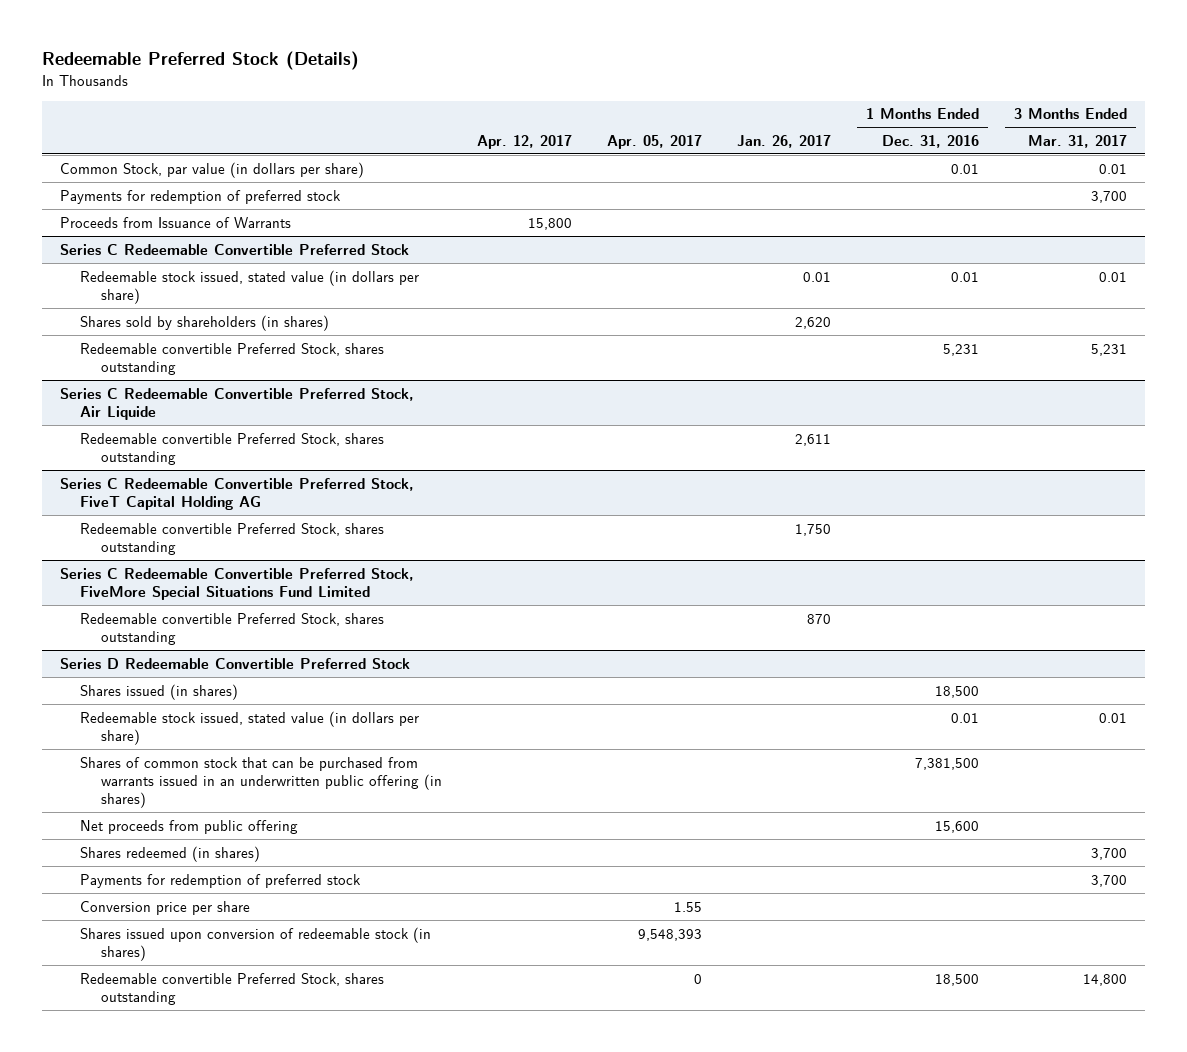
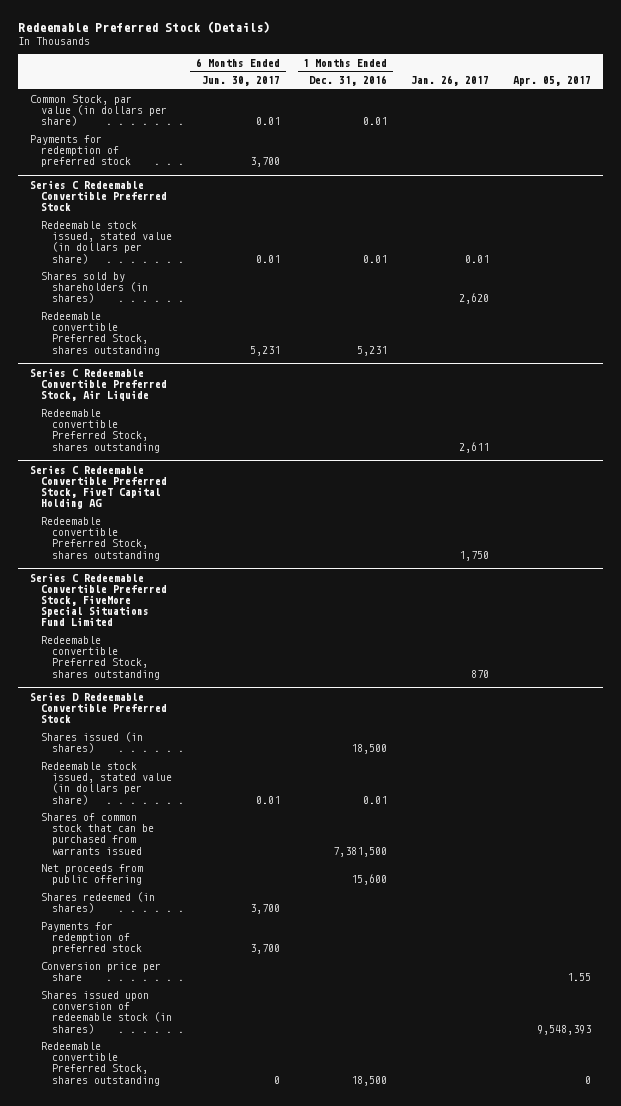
- | Apr. 12, 2017 | Apr. 05, 2017 | Jan. 26, 2017 | 1 Months Ended Dec. 31, 2016 | 3 Months Ended Mar. 31, 2017
+ | 6 Months Ended Jun. 30, 2017 | 1 Months Ended Dec. 31, 2016 | Jan. 26, 2017 | Apr. 05, 2017
- Proceeds from Issuance of Warrants | 15,800 | | | |
@ Series D Redeemable Convertible Preferred Stock
- Shares of common stock that can be purchased from warrants issued in an underwritten public offering (in shares) | | | | 7,381,500 |
+ Shares of common stock that can be purchased from warrants issued | | 7,381,500 | |

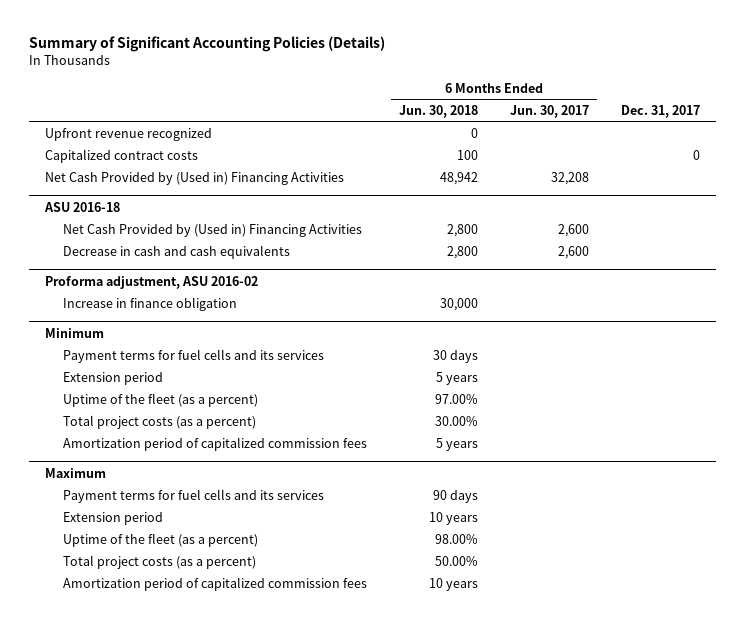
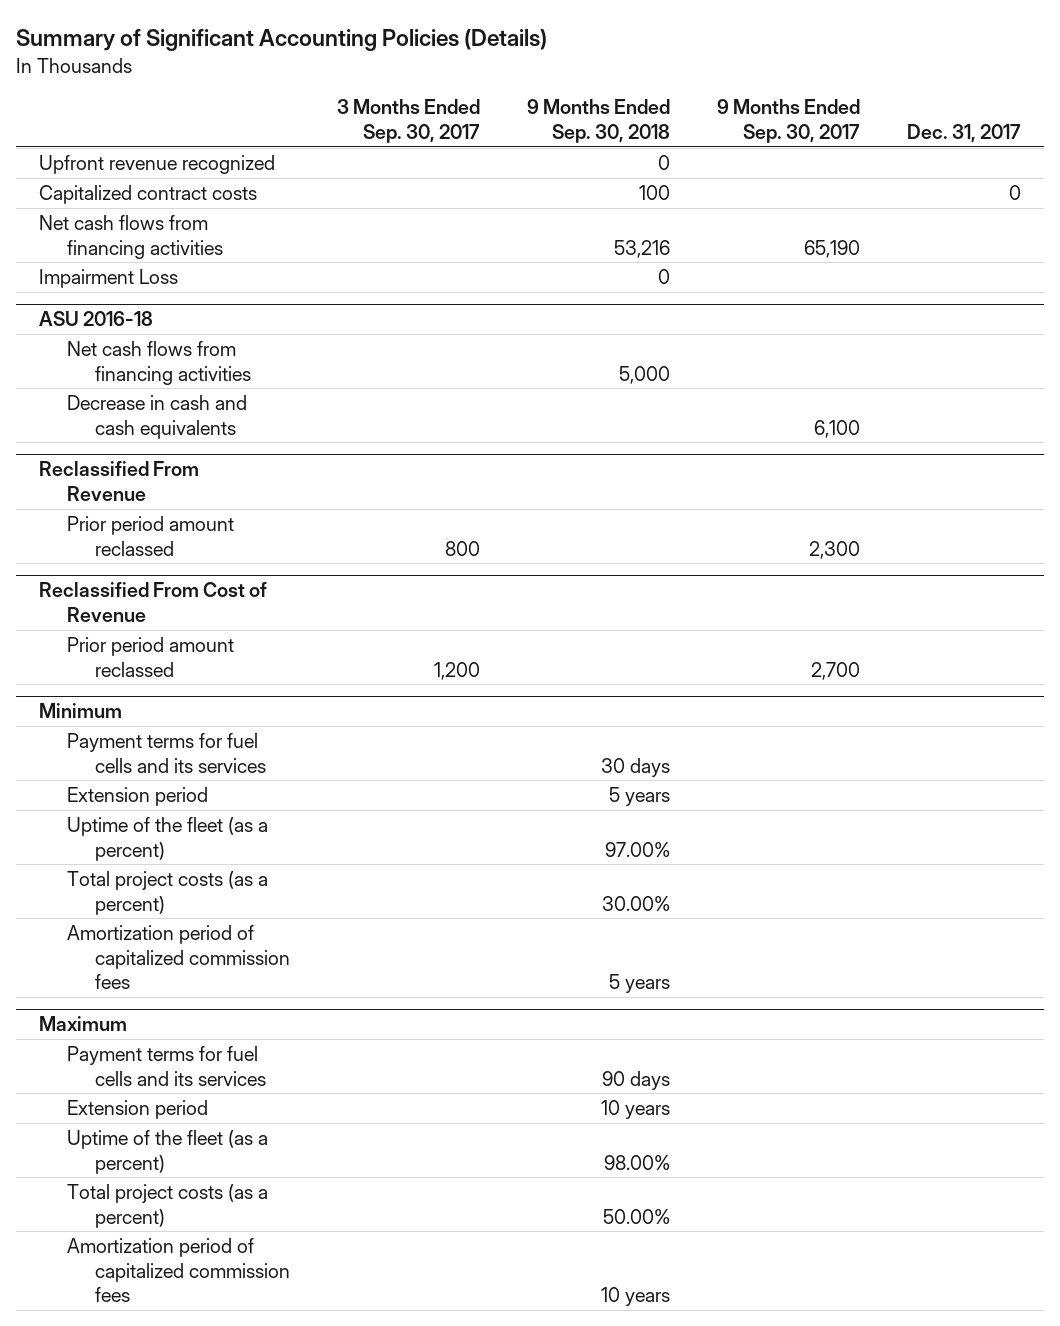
- | 6 Months Ended Jun. 30, 2018 | 6 Months Ended Jun. 30, 2017 | Dec. 31, 2017
+ | 3 Months Ended Sep. 30, 2017 | 9 Months Ended Sep. 30, 2018 | 9 Months Ended Sep. 30, 2017 | Dec. 31, 2017
- Net Cash Provided by (Used in) Financing Activities | 48,942 | 32,208 |
+ Net cash flows from financing activities | | 53,216 | 65,190 |
+ Impairment Loss | | 0 | |
@ ASU 2016-18
- Net Cash Provided by (Used in) Financing Activities | 2,800 | 2,600 |
+ Net cash flows from financing activities | | 5,000 | |
- Proforma adjustment, ASU 2016-02
- Increase in finance obligation | 30,000 | |
+ Reclassified From Revenue
+ Prior period amount reclassed | 800 | | 2,300 |
+ Reclassified From Cost of Revenue
+ Prior period amount reclassed | 1,200 | | 2,700 |

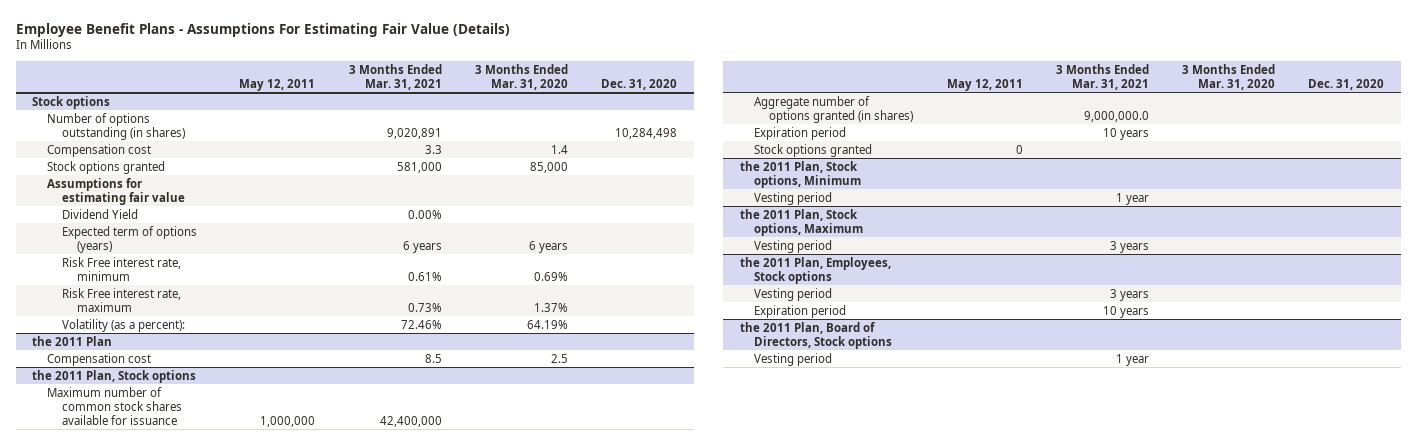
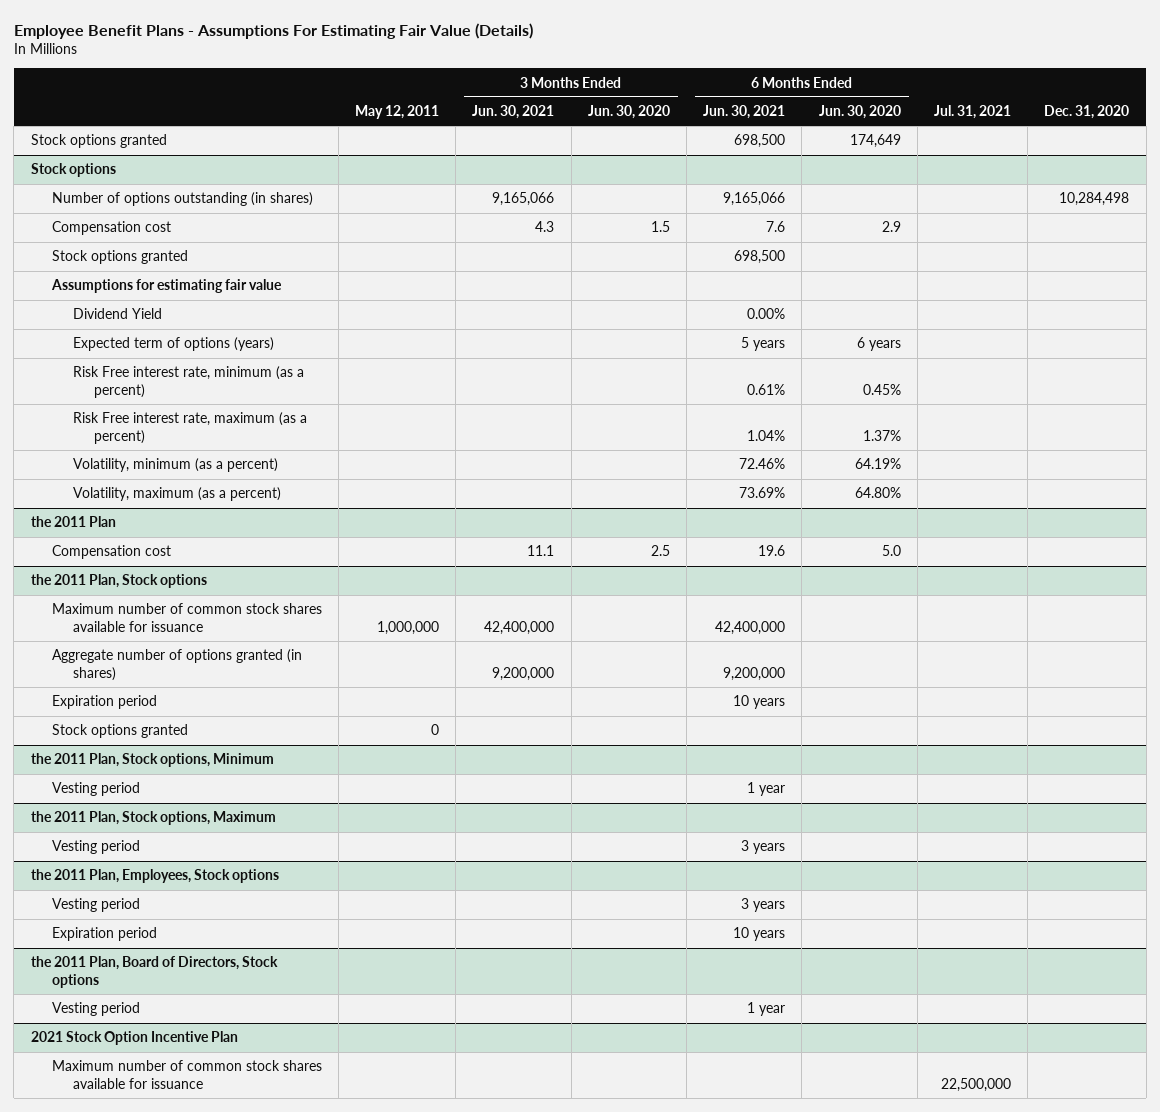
- | May 12, 2011 | 3 Months Ended Mar. 31, 2021 | 3 Months Ended Mar. 31, 2020 | Dec. 31, 2020
+ | May 12, 2011 | 3 Months Ended Jun. 30, 2021 | 3 Months Ended Jun. 30, 2020 | 6 Months Ended Jun. 30, 2021 | 6 Months Ended Jun. 30, 2020 | Jul. 31, 2021 | Dec. 31, 2020
+ Stock options granted | | | | 698,500 | 174,649 | |
@ Stock options
- Risk Free interest rate, minimum | | 0.61% | 0.69% |
- Risk Free interest rate, maximum | | 0.73% | 1.37% |
- Volatility (as a percent): | | 72.46% | 64.19% |
+ Risk Free interest rate, minimum (as a percent) | | | | 0.61% | 0.45% | |
+ Risk Free interest rate, maximum (as a percent) | | | | 1.04% | 1.37% | |
+ Volatility, minimum (as a percent) | | | | 72.46% | 64.19% | |
+ Volatility, maximum (as a percent) | | | | 73.69% | 64.80% | |
+ 2021 Stock Option Incentive Plan
+ Maximum number of common stock shares available for issuance | | | | | | 22,500,000 |

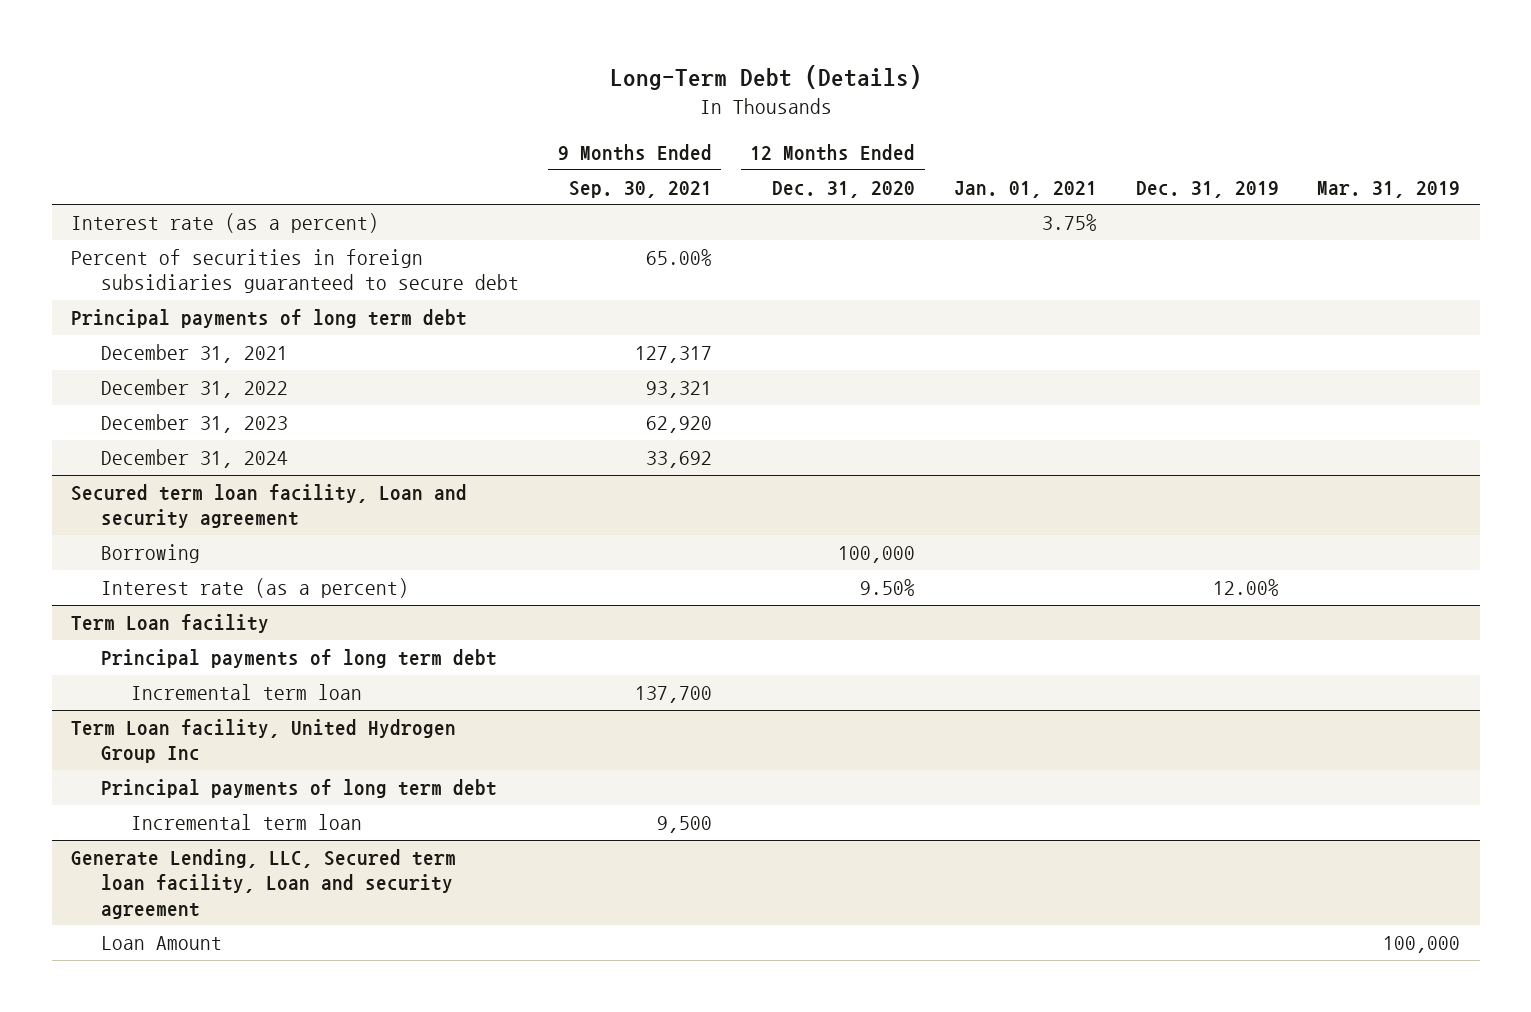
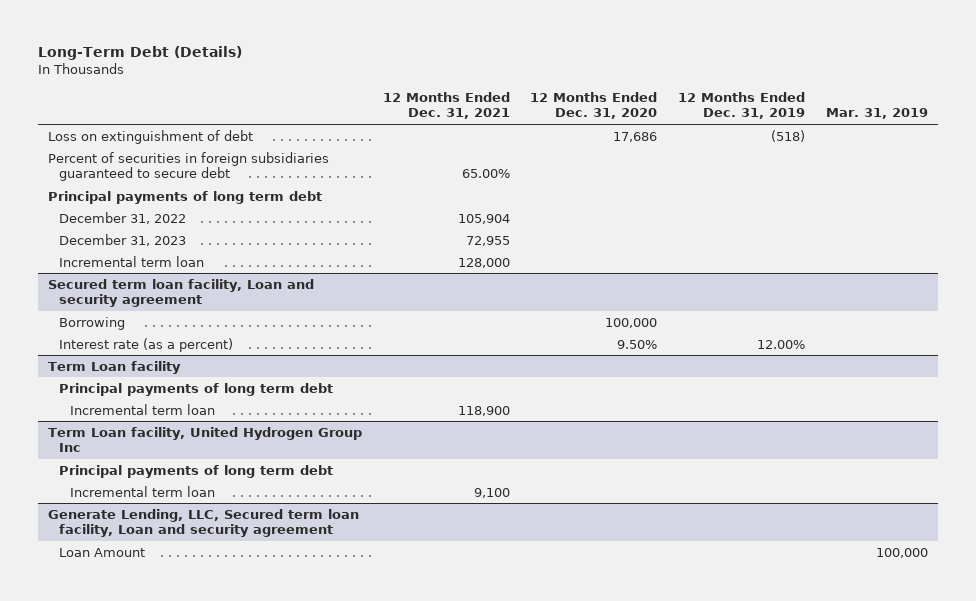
- | 9 Months Ended Sep. 30, 2021 | 12 Months Ended Dec. 31, 2020 | Jan. 01, 2021 | Dec. 31, 2019 | Mar. 31, 2019
+ | 12 Months Ended Dec. 31, 2021 | 12 Months Ended Dec. 31, 2020 | 12 Months Ended Dec. 31, 2019 | Mar. 31, 2019
- Interest rate (as a percent) | | | 3.75% | |
+ Loss on extinguishment of debt | | 17,686 | (518) |
- December 31, 2021 | 127,317 | | | |
- December 31, 2024 | 33,692 | | | |
+ Incremental term loan | 128,000 | | |

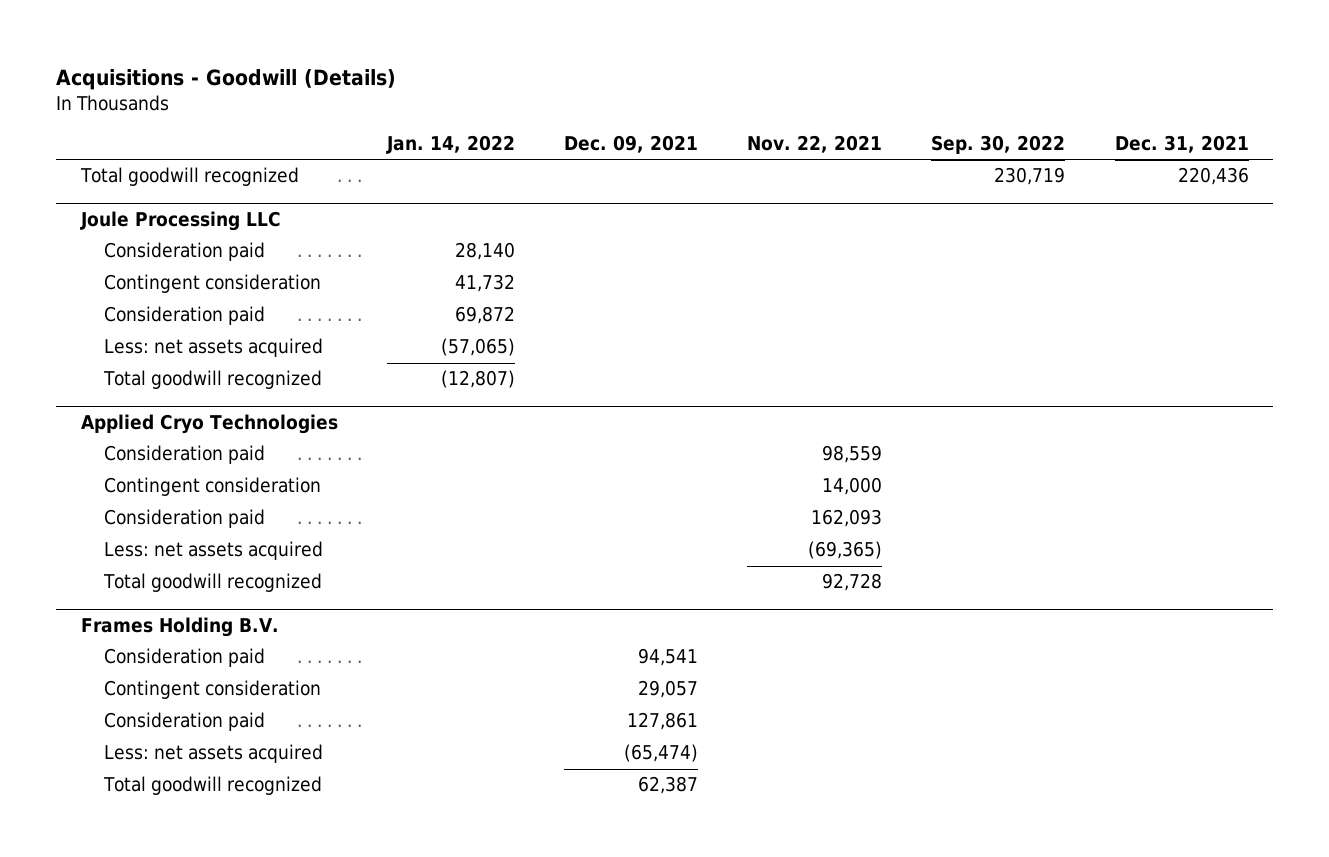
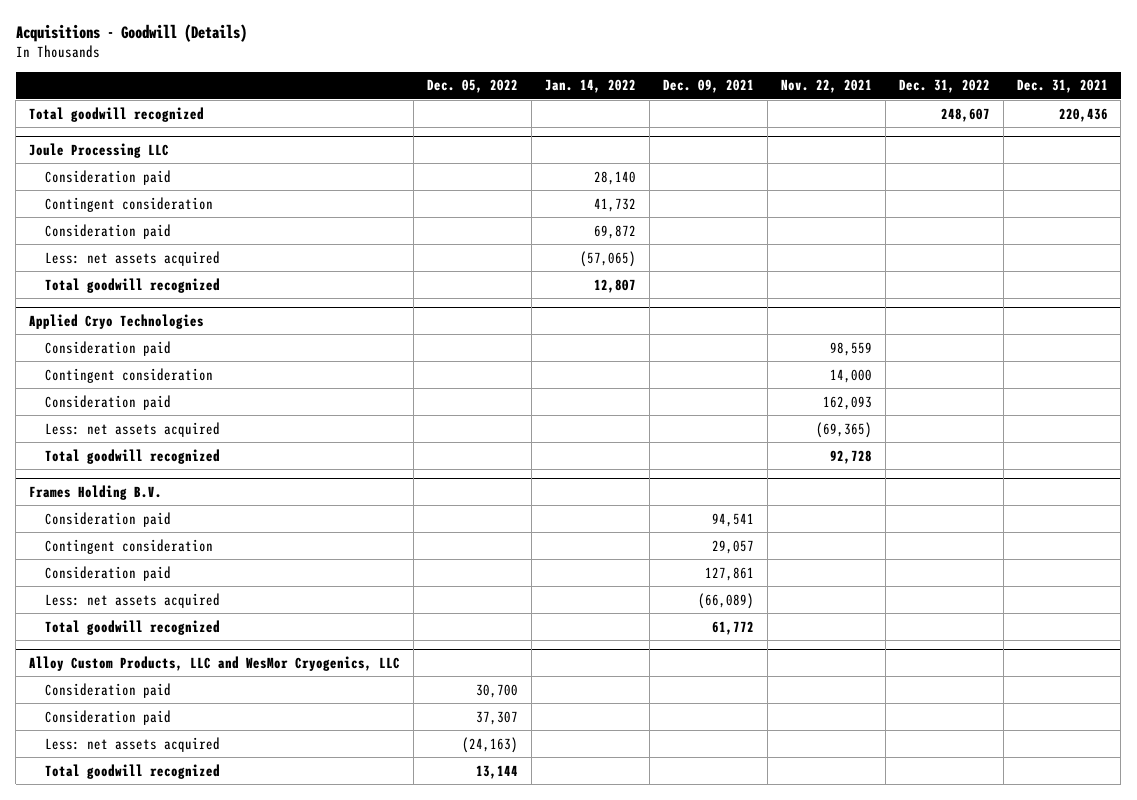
- | Jan. 14, 2022 | Dec. 09, 2021 | Nov. 22, 2021 | Sep. 30, 2022 | Dec. 31, 2021
+ | Dec. 05, 2022 | Jan. 14, 2022 | Dec. 09, 2021 | Nov. 22, 2021 | Dec. 31, 2022 | Dec. 31, 2021
@ Joule Processing LLC
- Total goodwill recognized | (12,807) | | | |
+ Total goodwill recognized | | 12,807 | | | |
@ Frames Holding B.V.
- Less: net assets acquired | | (65,474) | | |
- Total goodwill recognized | | 62,387 | | |
+ Less: net assets acquired | | | (66,089) | | |
+ Total goodwill recognized | | | 61,772 | | |
+ Alloy Custom Products, LLC and WesMor Cryogenics, LLC
+ Consideration paid | 30,700 | | | | |
+ Consideration paid | 37,307 | | | | |
+ Less: net assets acquired | (24,163) | | | | |
+ Total goodwill recognized | 13,144 | | | | |

